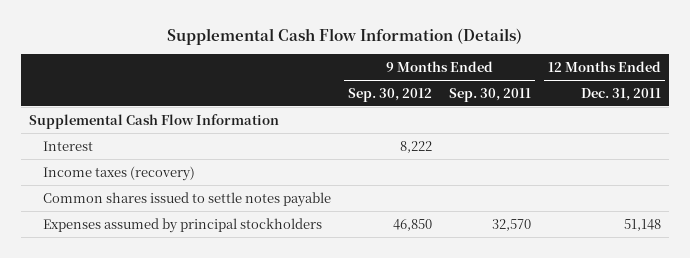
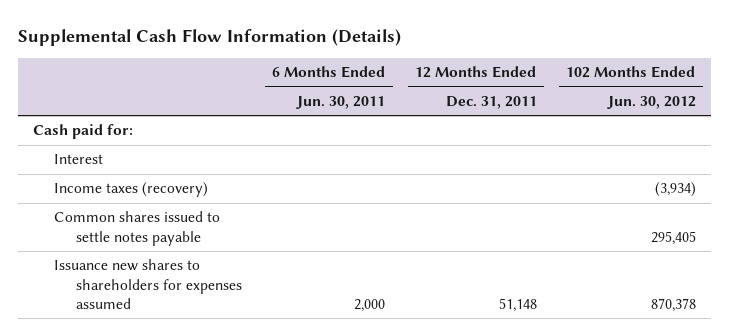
- | 9 Months Ended Sep. 30, 2012 | 9 Months Ended Sep. 30, 2011 | 12 Months Ended Dec. 31, 2011
+ | 6 Months Ended Jun. 30, 2011 | 12 Months Ended Dec. 31, 2011 | 102 Months Ended Jun. 30, 2012
- Supplemental Cash Flow Information
+ Cash paid for:
- Expenses assumed by principal stockholders | 46,850 | 32,570 | 51,148
+ Issuance new shares to shareholders for expenses assumed | 2,000 | 51,148 | 870,378

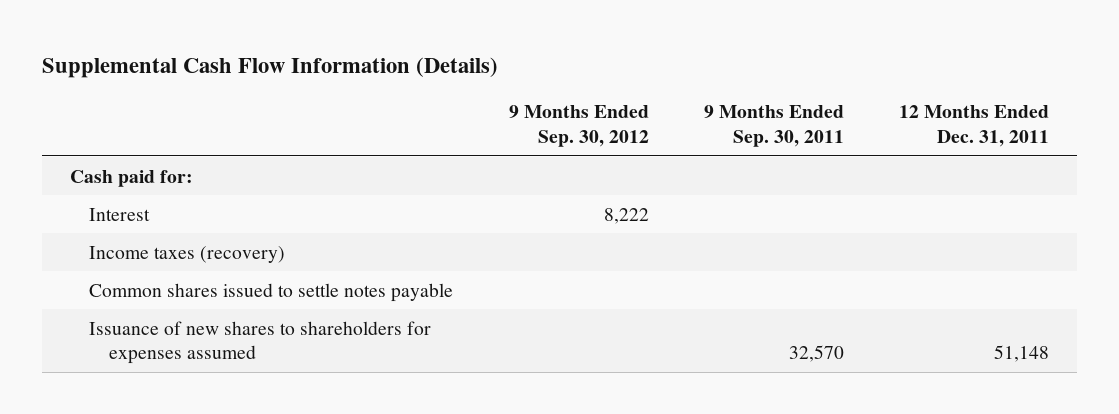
- | 6 Months Ended Jun. 30, 2011 | 12 Months Ended Dec. 31, 2011 | 102 Months Ended Jun. 30, 2012
+ | 9 Months Ended Sep. 30, 2012 | 9 Months Ended Sep. 30, 2011 | 12 Months Ended Dec. 31, 2011
- Issuance new shares to shareholders for expenses assumed | 2,000 | 51,148 | 870,378
+ Issuance of new shares to shareholders for expenses assumed | | 32,570 | 51,148

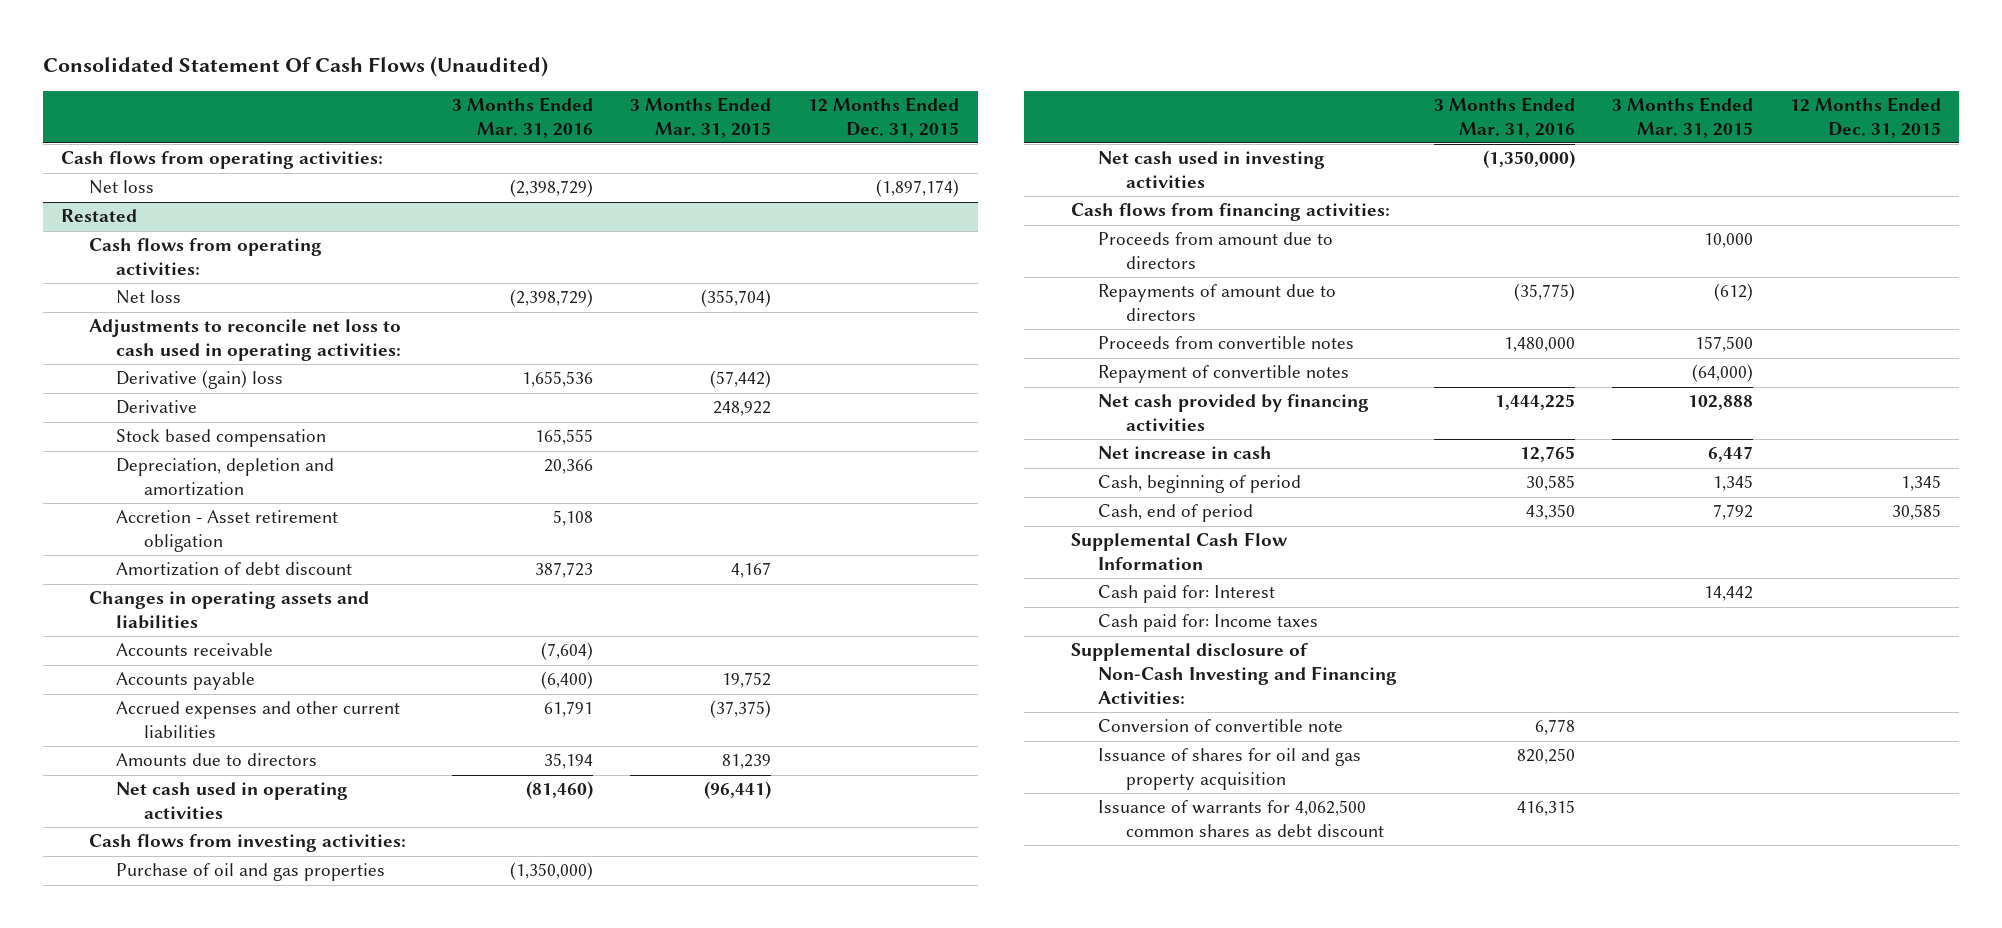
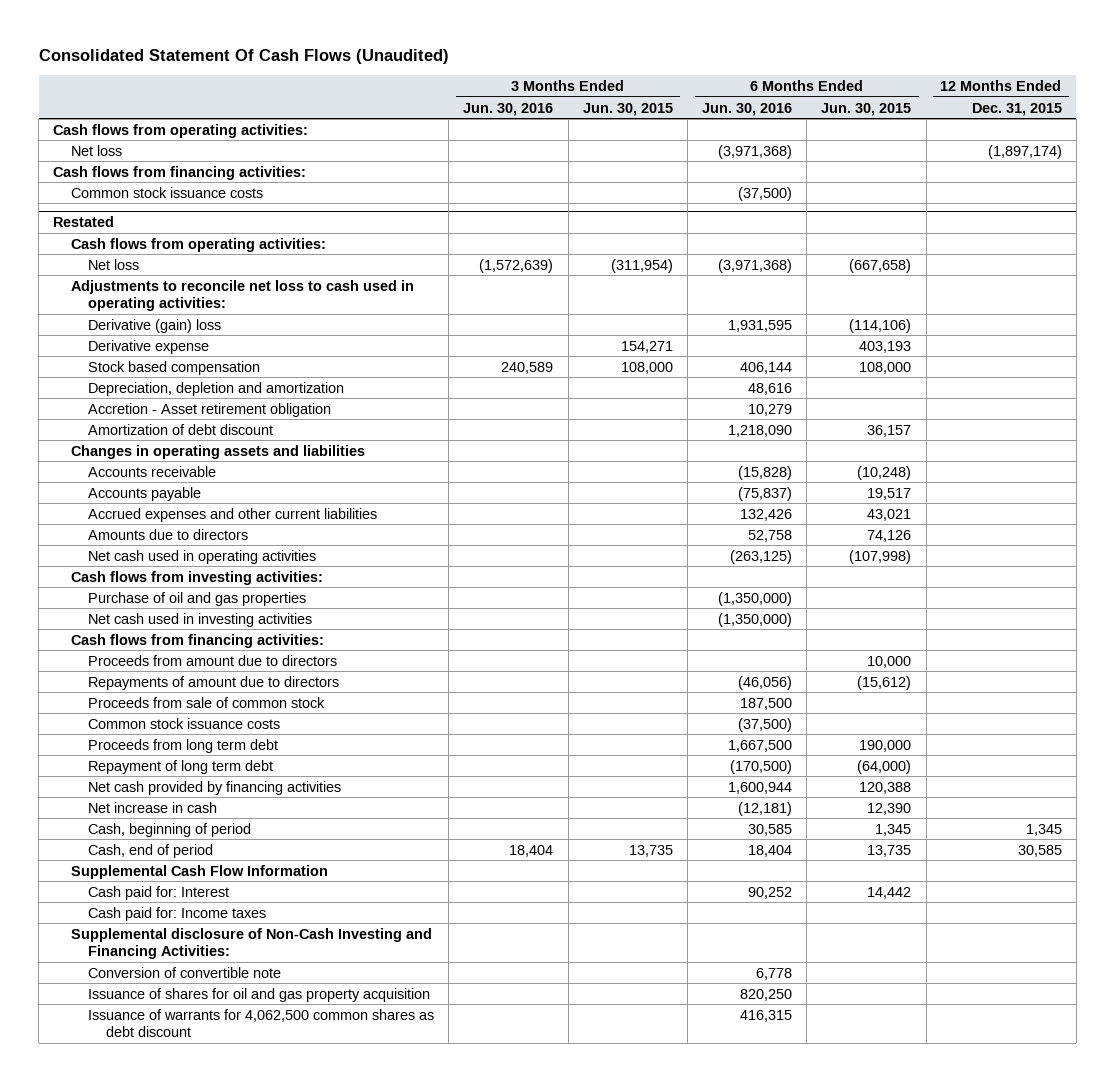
- | 3 Months Ended Mar. 31, 2016 | 3 Months Ended Mar. 31, 2015 | 12 Months Ended Dec. 31, 2015
+ | 3 Months Ended Jun. 30, 2016 | 3 Months Ended Jun. 30, 2015 | 6 Months Ended Jun. 30, 2016 | 6 Months Ended Jun. 30, 2015 | 12 Months Ended Dec. 31, 2015
+ Cash flows from financing activities:
+ Common stock issuance costs | | | (37,500) | |
@ Restated
- Derivative | | 248,922 |
+ Derivative expense | | 154,271 | | 403,193 |
- Proceeds from convertible notes | 1,480,000 | 157,500 |
- Repayment of convertible notes | | (64,000) |
+ Proceeds from sale of common stock | | | 187,500 | |
+ Common stock issuance costs | | | (37,500) | |
+ Proceeds from long term debt | | | 1,667,500 | 190,000 |
+ Repayment of long term debt | | | (170,500) | (64,000) |

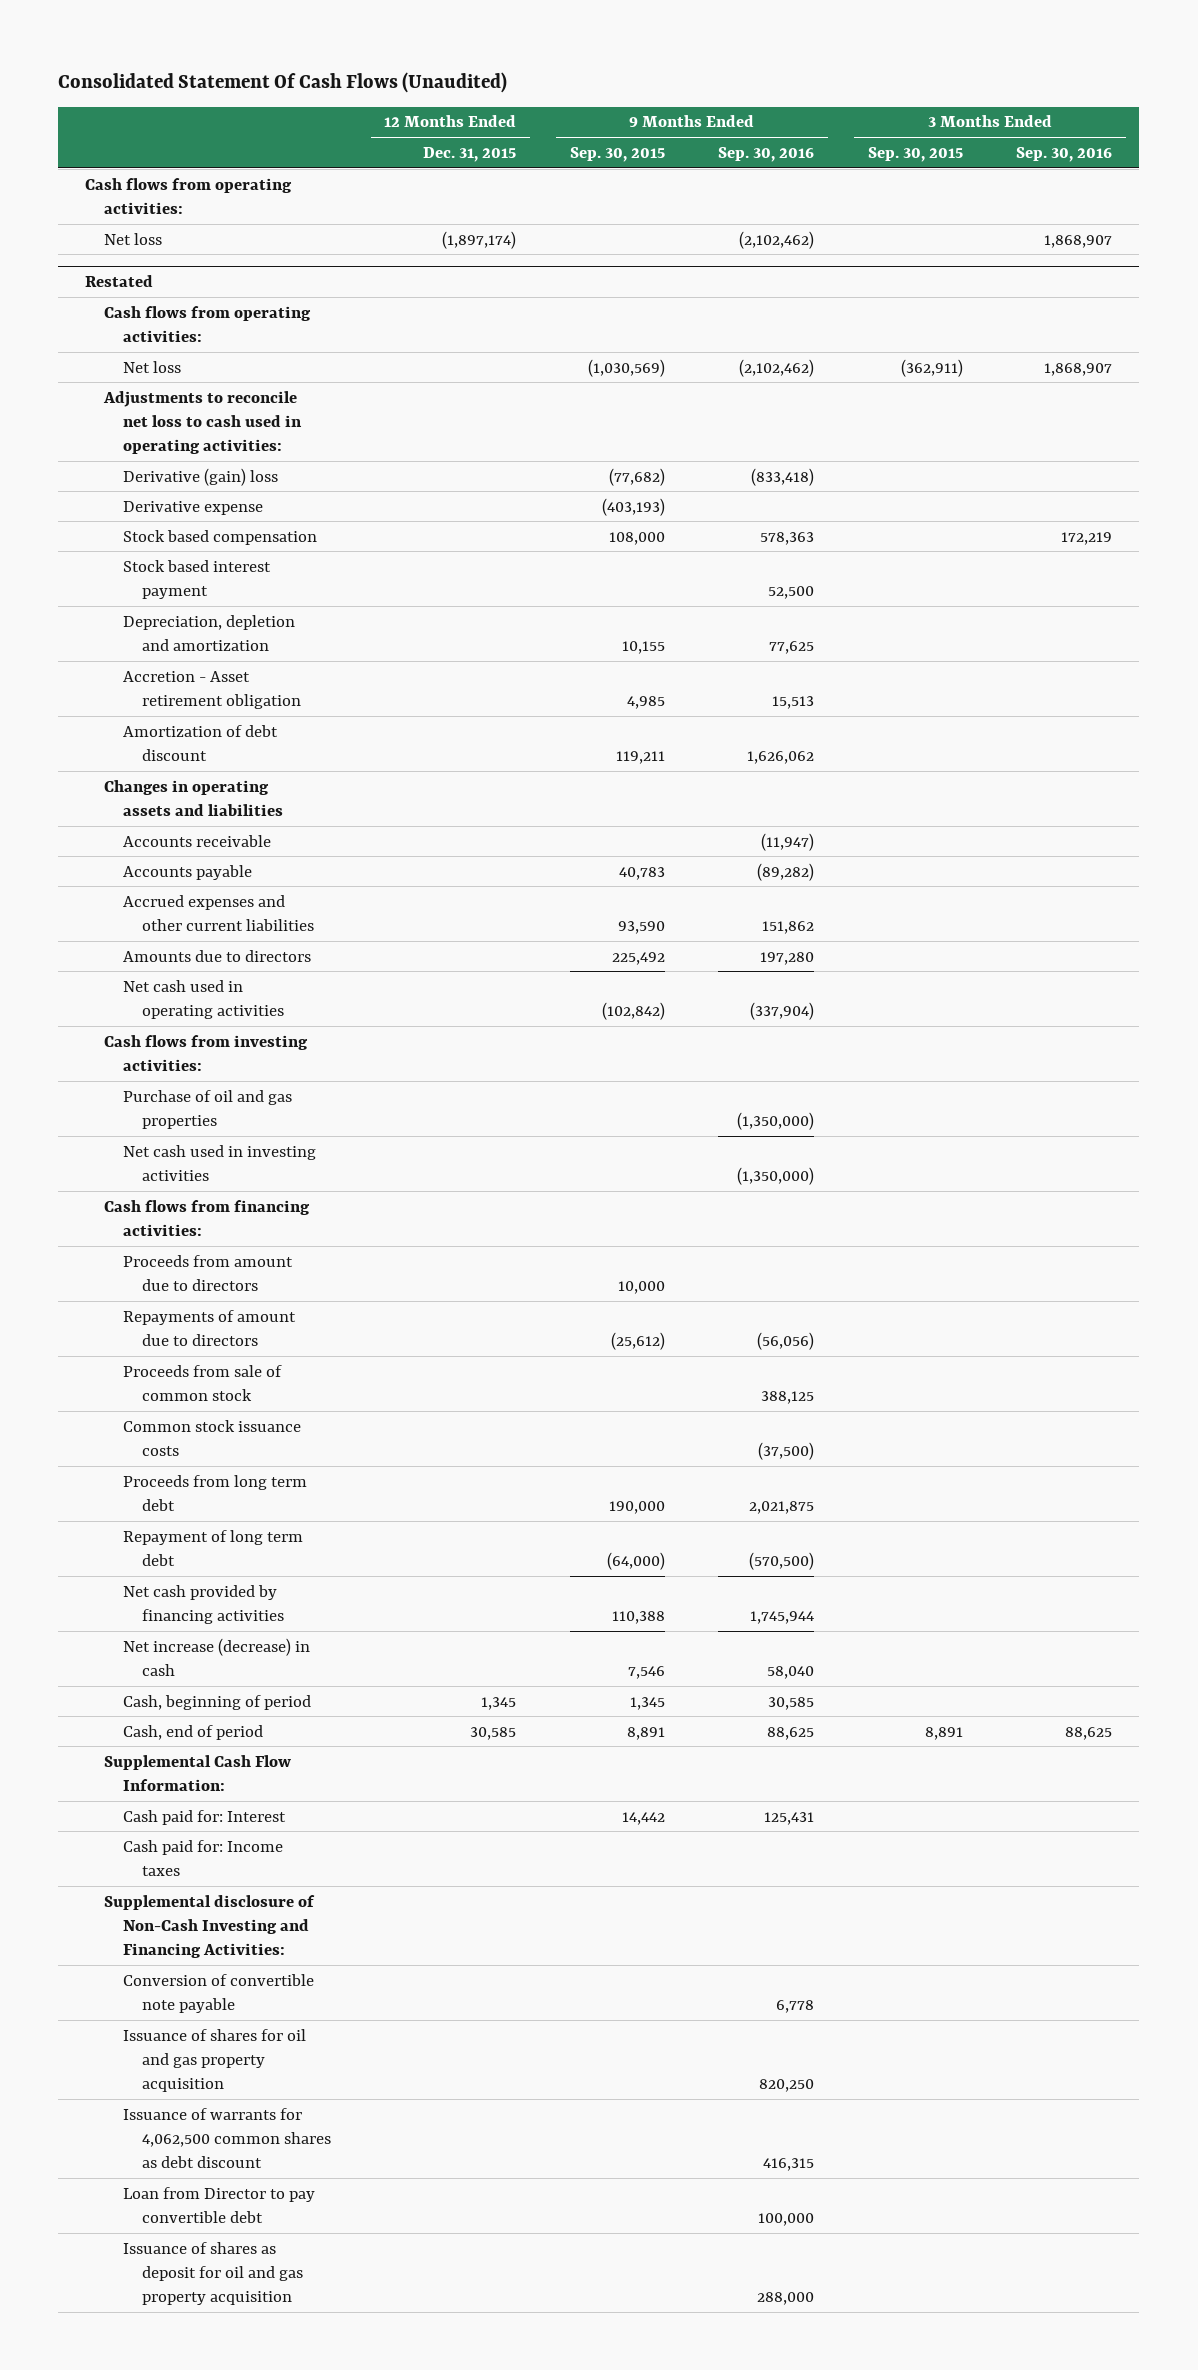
- | 3 Months Ended Jun. 30, 2016 | 3 Months Ended Jun. 30, 2015 | 6 Months Ended Jun. 30, 2016 | 6 Months Ended Jun. 30, 2015 | 12 Months Ended Dec. 31, 2015
+ | 12 Months Ended Dec. 31, 2015 | 9 Months Ended Sep. 30, 2015 | 9 Months Ended Sep. 30, 2016 | 3 Months Ended Sep. 30, 2015 | 3 Months Ended Sep. 30, 2016
- Cash flows from financing activities:
- Common stock issuance costs | | | (37,500) | |
@ Restated
+ Stock based interest payment | | | 52,500 | |
- Net increase in cash | | | (12,181) | 12,390 |
+ Net increase (decrease) in cash | | 7,546 | 58,040 | |
- Supplemental Cash Flow Information
+ Supplemental Cash Flow Information:
- Conversion of convertible note | | | 6,778 | |
+ Conversion of convertible note payable | | | 6,778 | |
+ Loan from Director to pay convertible debt | | | 100,000 | |
+ Issuance of shares as deposit for oil and gas property acquisition | | | 288,000 | |

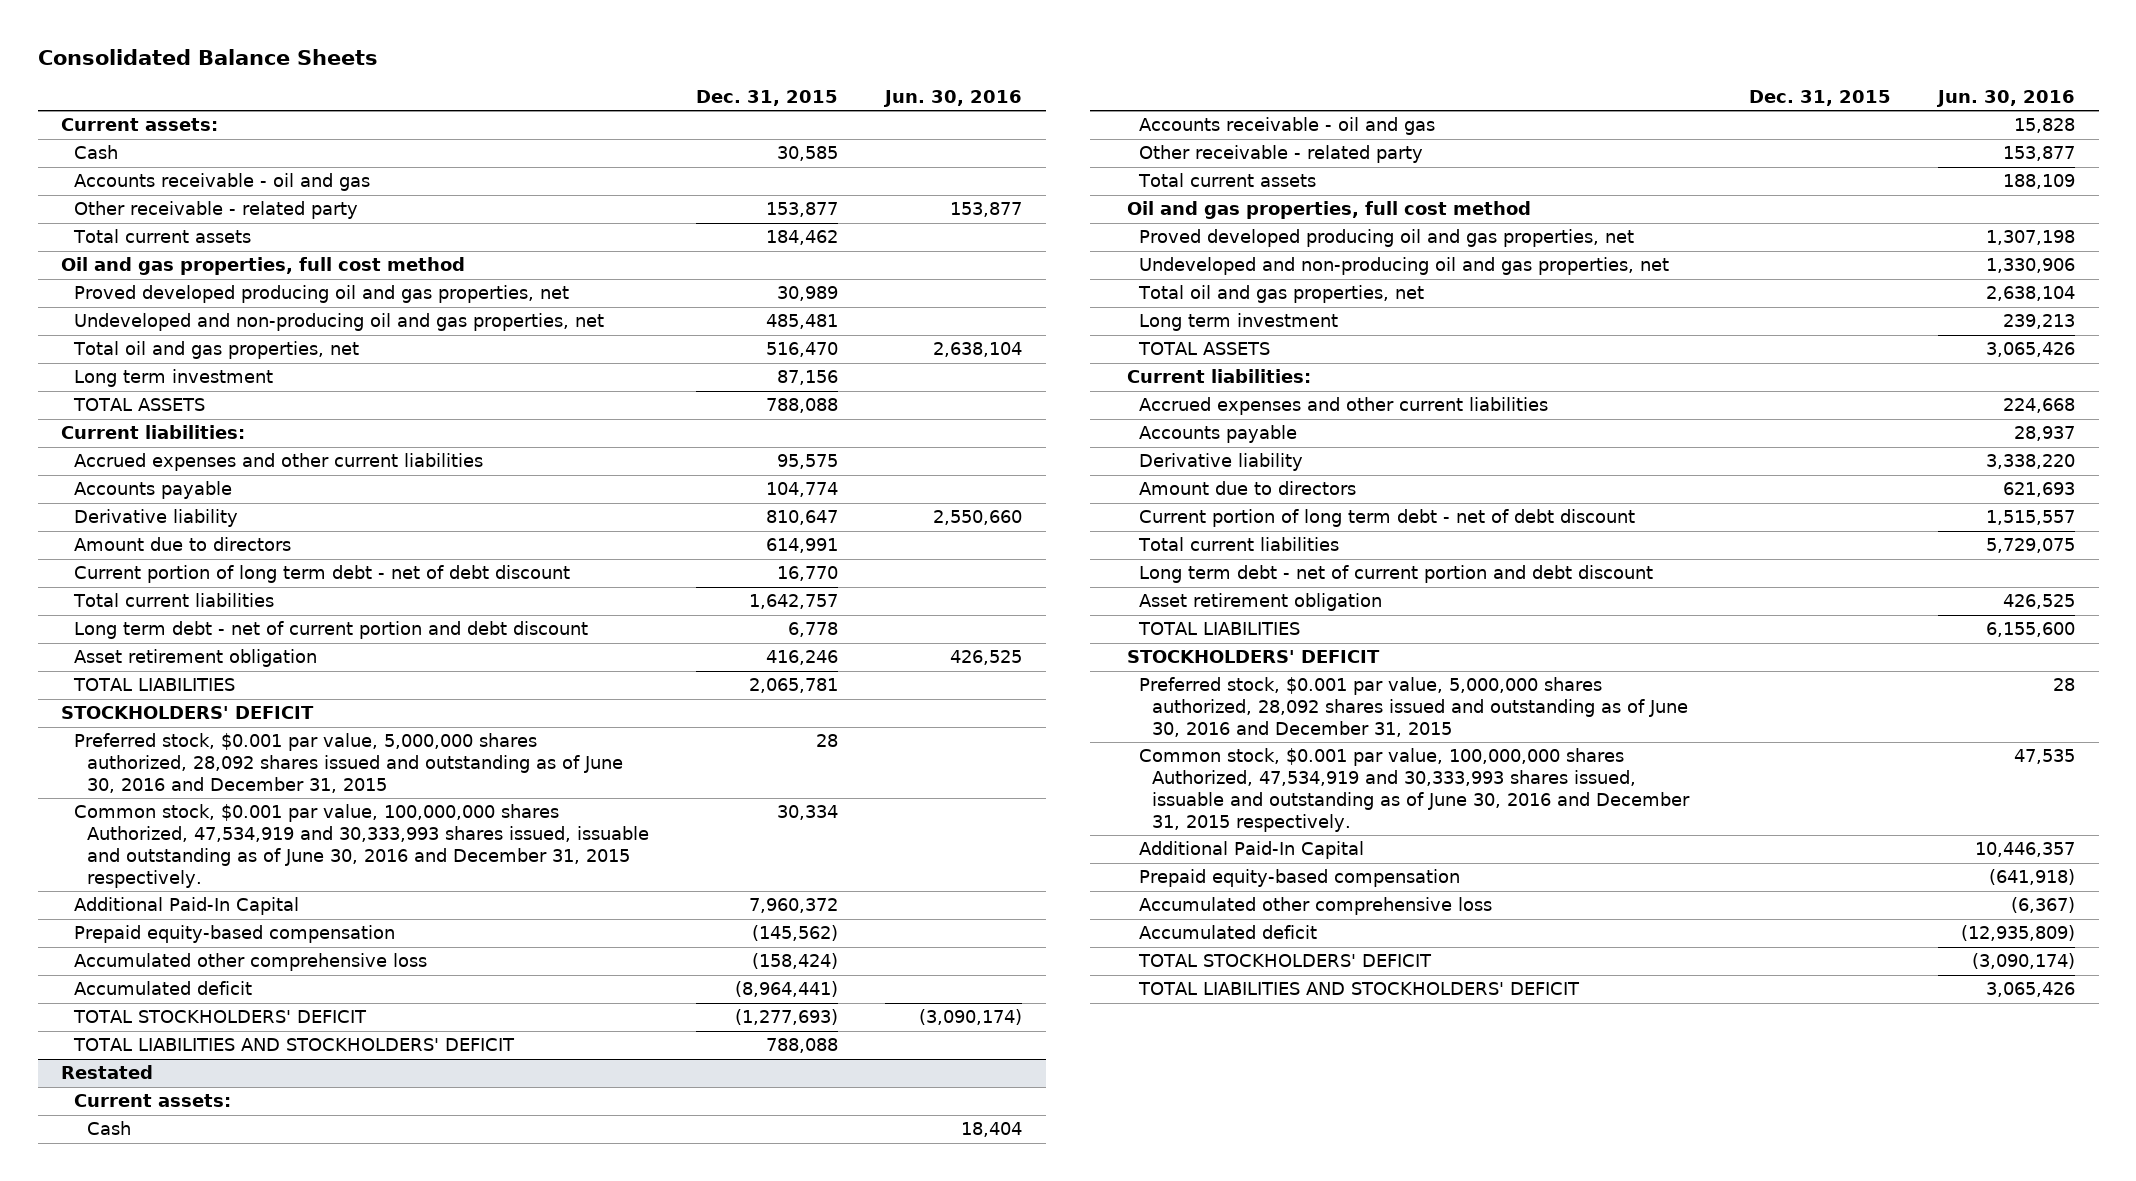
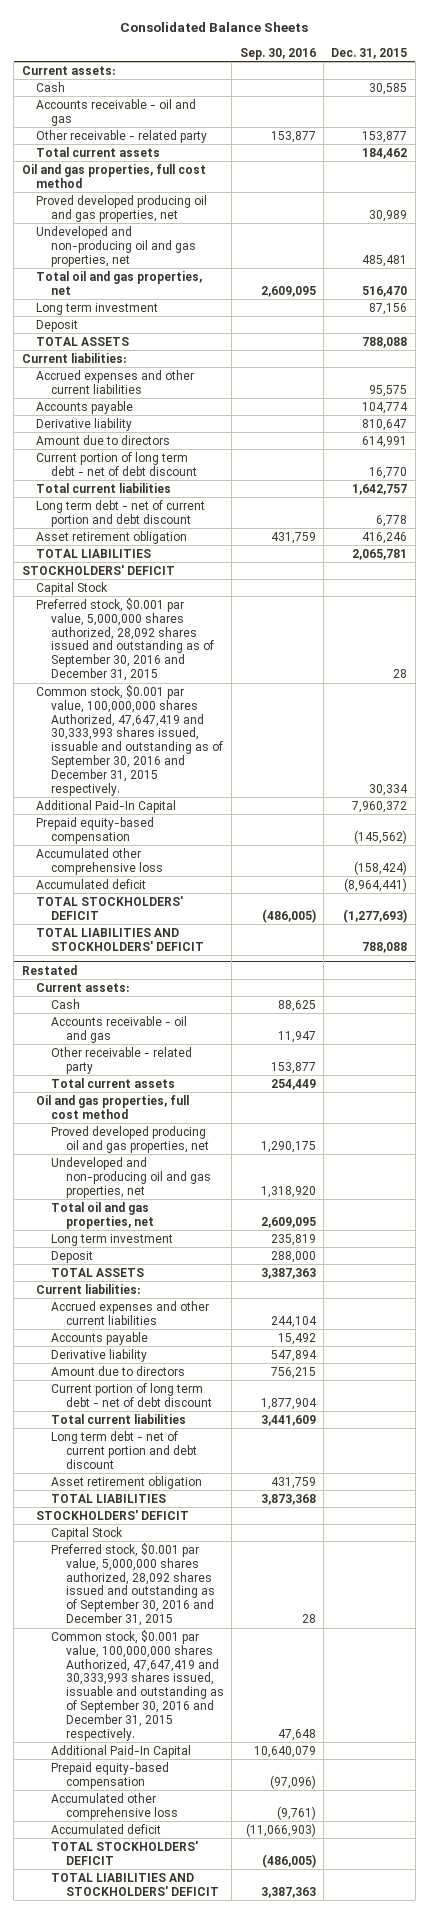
- | Dec. 31, 2015 | Jun. 30, 2016
+ | Sep. 30, 2016 | Dec. 31, 2015
+ Deposit
- Preferred stock, $0.001 par value, 5,000,000 shares authorized, 28,092 shares issued and outstanding as of June 30, 2016 and December 31, 2015 | 28 |
- Common stock, $0.001 par value, 100,000,000 shares Authorized, 47,534,919 and 30,333,993 shares issued, issuable and outstanding as of June 30, 2016 and December 31, 2015 respectively. | 30,334 |
+ Capital Stock
+ Preferred stock, $0.001 par value, 5,000,000 shares authorized, 28,092 shares issued and outstanding as of September 30, 2016 and December 31, 2015 | | 28
+ Common stock, $0.001 par value, 100,000,000 shares Authorized, 47,647,419 and 30,333,993 shares issued, issuable and outstanding as of September 30, 2016 and December 31, 2015 respectively. | | 30,334
@ Restated
+ Deposit | 288,000 |
- Preferred stock, $0.001 par value, 5,000,000 shares authorized, 28,092 shares issued and outstanding as of June 30, 2016 and December 31, 2015 | | 28
- Common stock, $0.001 par value, 100,000,000 shares Authorized, 47,534,919 and 30,333,993 shares issued, issuable and outstanding as of June 30, 2016 and December 31, 2015 respectively. | | 47,535
+ Capital Stock
+ Preferred stock, $0.001 par value, 5,000,000 shares authorized, 28,092 shares issued and outstanding as of September 30, 2016 and December 31, 2015 | 28 |
+ Common stock, $0.001 par value, 100,000,000 shares Authorized, 47,647,419 and 30,333,993 shares issued, issuable and outstanding as of September 30, 2016 and December 31, 2015 respectively. | 47,648 |

